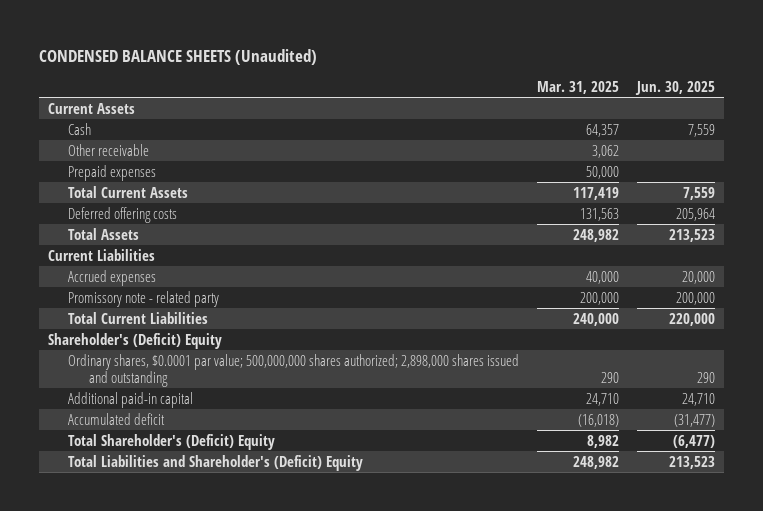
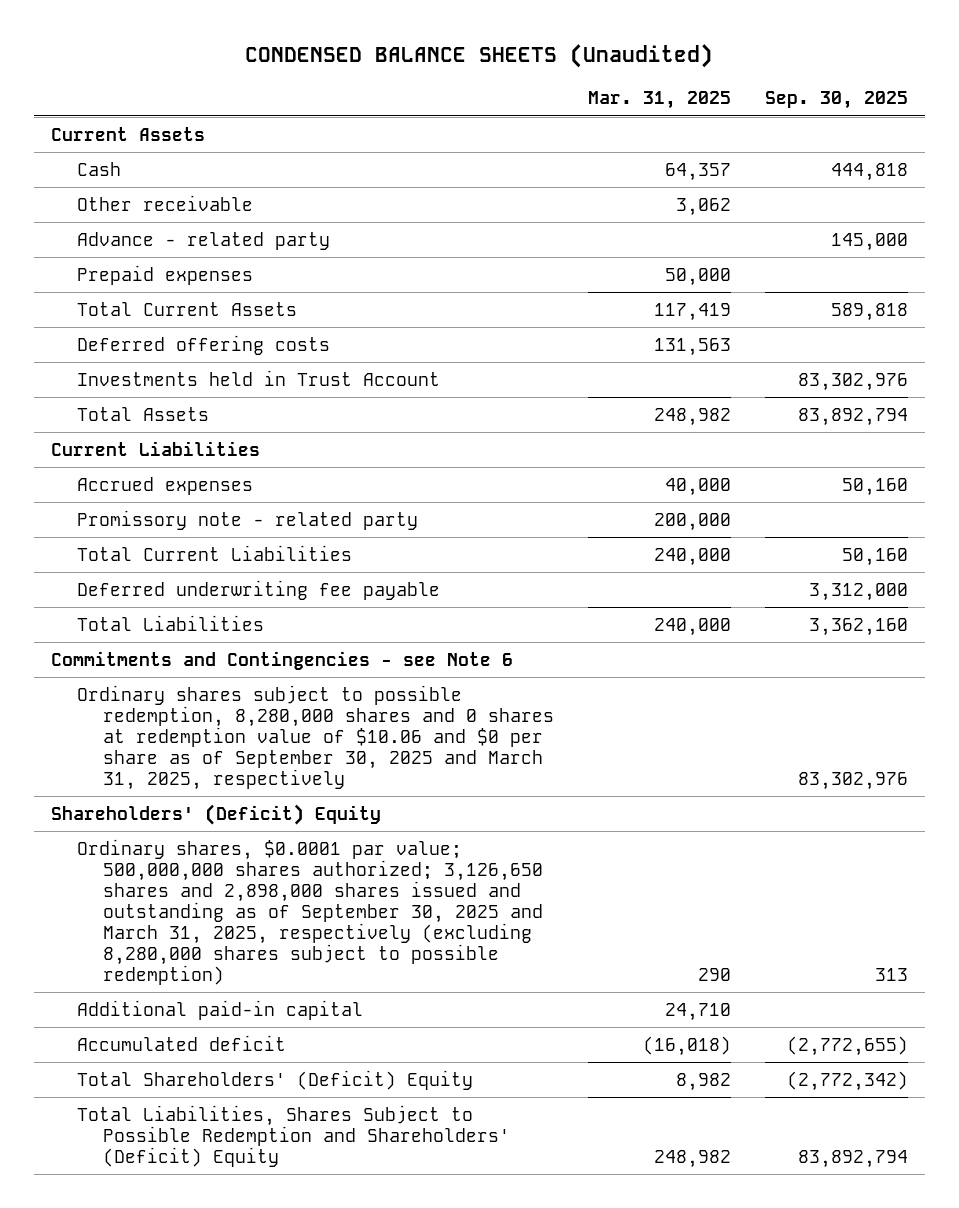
- | Mar. 31, 2025 | Jun. 30, 2025
+ | Mar. 31, 2025 | Sep. 30, 2025
+ Advance - related party | | 145,000
+ Investments held in Trust Account | | 83,302,976
- Shareholder's (Deficit) Equity
- Ordinary shares, $0.0001 par value; 500,000,000 shares authorized; 2,898,000 shares issued and outstanding | 290 | 290
+ Deferred underwriting fee payable | | 3,312,000
+ Total Liabilities | 240,000 | 3,362,160
+ Commitments and Contingencies - see Note 6
+ Ordinary shares subject to possible redemption, 8,280,000 shares and 0 shares at redemption value of $10.06 and $0 per share as of September 30, 2025 and March 31, 2025, respectively | | 83,302,976
+ Shareholders' (Deficit) Equity
+ Ordinary shares, $0.0001 par value; 500,000,000 shares authorized; 3,126,650 shares and 2,898,000 shares issued and outstanding as of September 30, 2025 and March 31, 2025, respectively (excluding 8,280,000 shares subject to possible redemption) | 290 | 313
- Total Shareholder's (Deficit) Equity | 8,982 | (6,477)
- Total Liabilities and Shareholder's (Deficit) Equity | 248,982 | 213,523
+ Total Shareholders' (Deficit) Equity | 8,982 | (2,772,342)
+ Total Liabilities, Shares Subject to Possible Redemption and Shareholders' (Deficit) Equity | 248,982 | 83,892,794

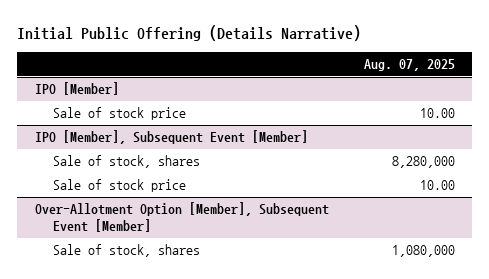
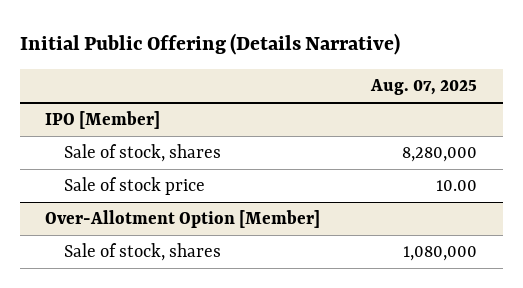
@ IPO [Member]
- Sale of stock price | 10.00
- IPO [Member], Subsequent Event [Member]
- Over-Allotment Option [Member], Subsequent Event [Member]
+ Over-Allotment Option [Member]

